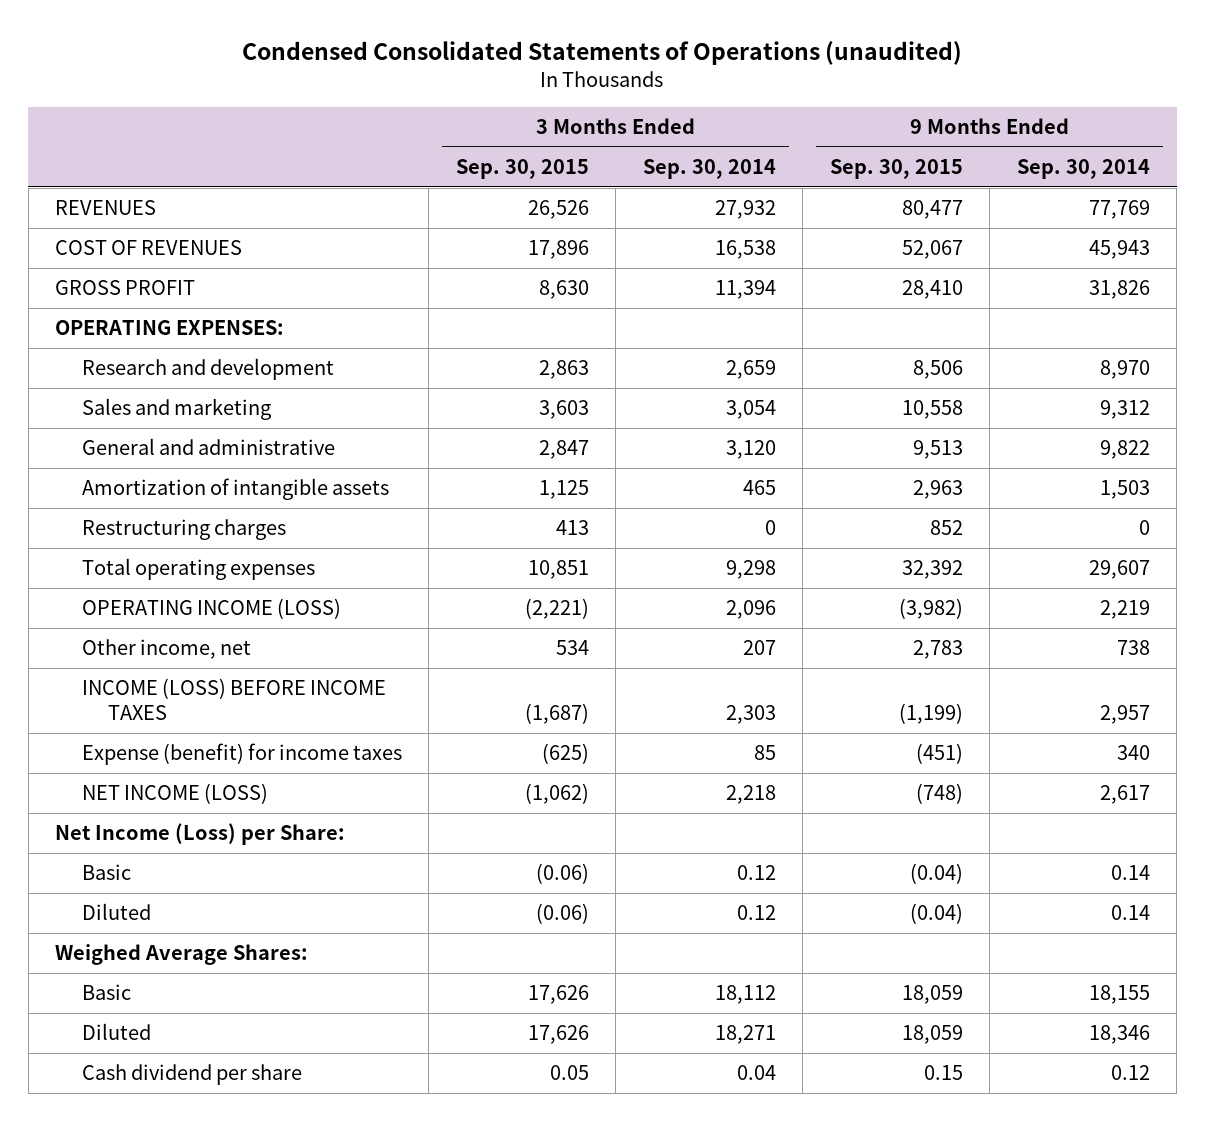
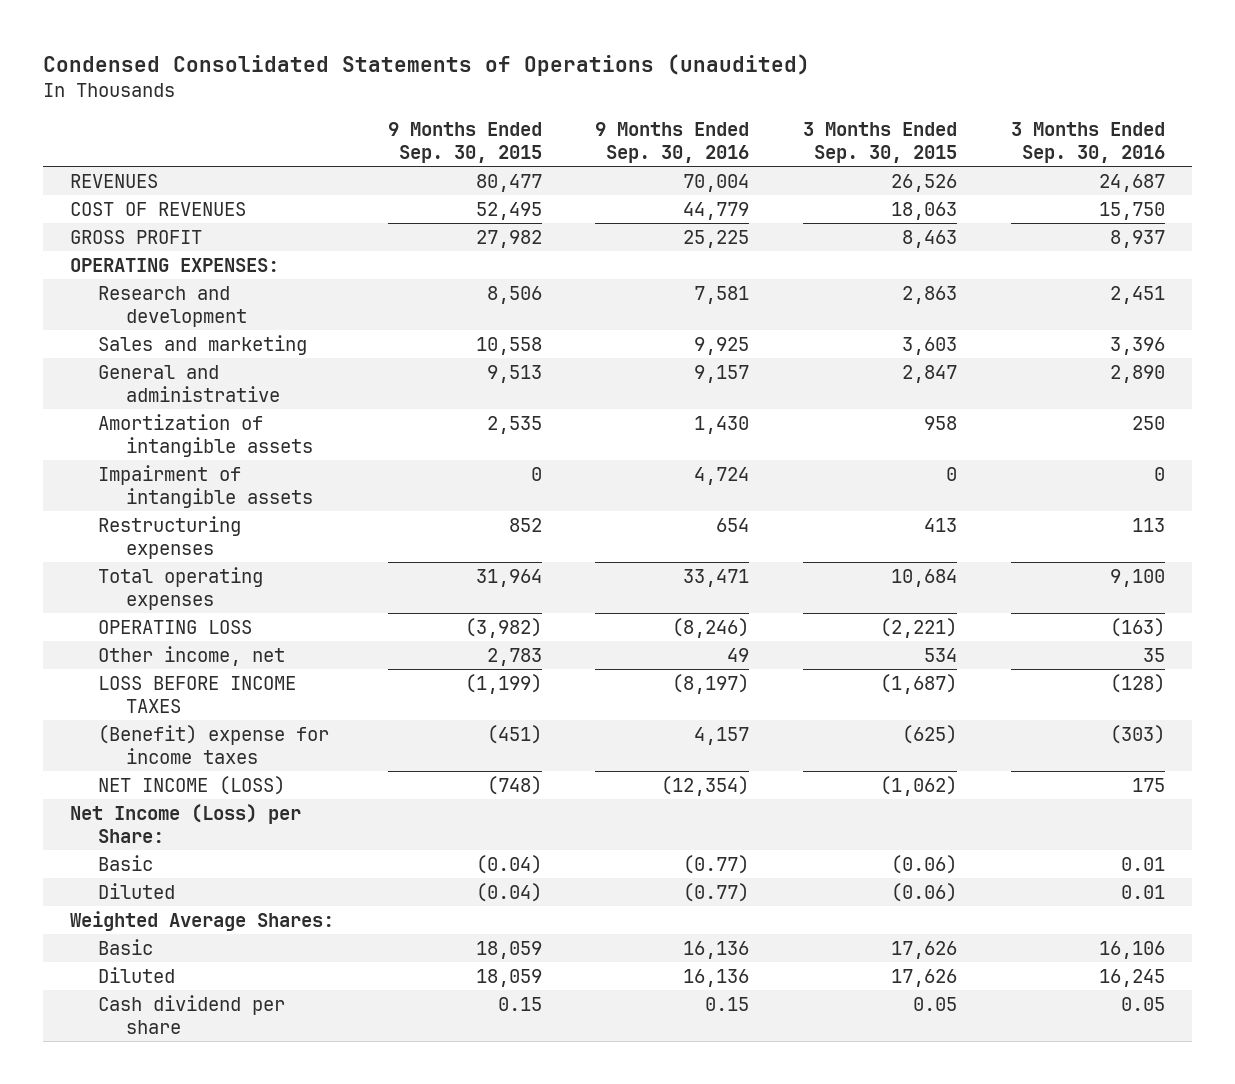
- | 3 Months Ended Sep. 30, 2015 | 3 Months Ended Sep. 30, 2014 | 9 Months Ended Sep. 30, 2015 | 9 Months Ended Sep. 30, 2014
+ | 9 Months Ended Sep. 30, 2015 | 9 Months Ended Sep. 30, 2016 | 3 Months Ended Sep. 30, 2015 | 3 Months Ended Sep. 30, 2016
- COST OF REVENUES | 17,896 | 16,538 | 52,067 | 45,943
- GROSS PROFIT | 8,630 | 11,394 | 28,410 | 31,826
+ COST OF REVENUES | 52,495 | 44,779 | 18,063 | 15,750
+ GROSS PROFIT | 27,982 | 25,225 | 8,463 | 8,937
- Amortization of intangible assets | 1,125 | 465 | 2,963 | 1,503
- Restructuring charges | 413 | 0 | 852 | 0
- Total operating expenses | 10,851 | 9,298 | 32,392 | 29,607
- OPERATING INCOME (LOSS) | (2,221) | 2,096 | (3,982) | 2,219
+ Amortization of intangible assets | 2,535 | 1,430 | 958 | 250
+ Impairment of intangible assets | 0 | 4,724 | 0 | 0
+ Restructuring expenses | 852 | 654 | 413 | 113
+ Total operating expenses | 31,964 | 33,471 | 10,684 | 9,100
+ OPERATING LOSS | (3,982) | (8,246) | (2,221) | (163)
- INCOME (LOSS) BEFORE INCOME TAXES | (1,687) | 2,303 | (1,199) | 2,957
- Expense (benefit) for income taxes | (625) | 85 | (451) | 340
+ LOSS BEFORE INCOME TAXES | (1,199) | (8,197) | (1,687) | (128)
+ (Benefit) expense for income taxes | (451) | 4,157 | (625) | (303)
- Weighed Average Shares:
+ Weighted Average Shares:

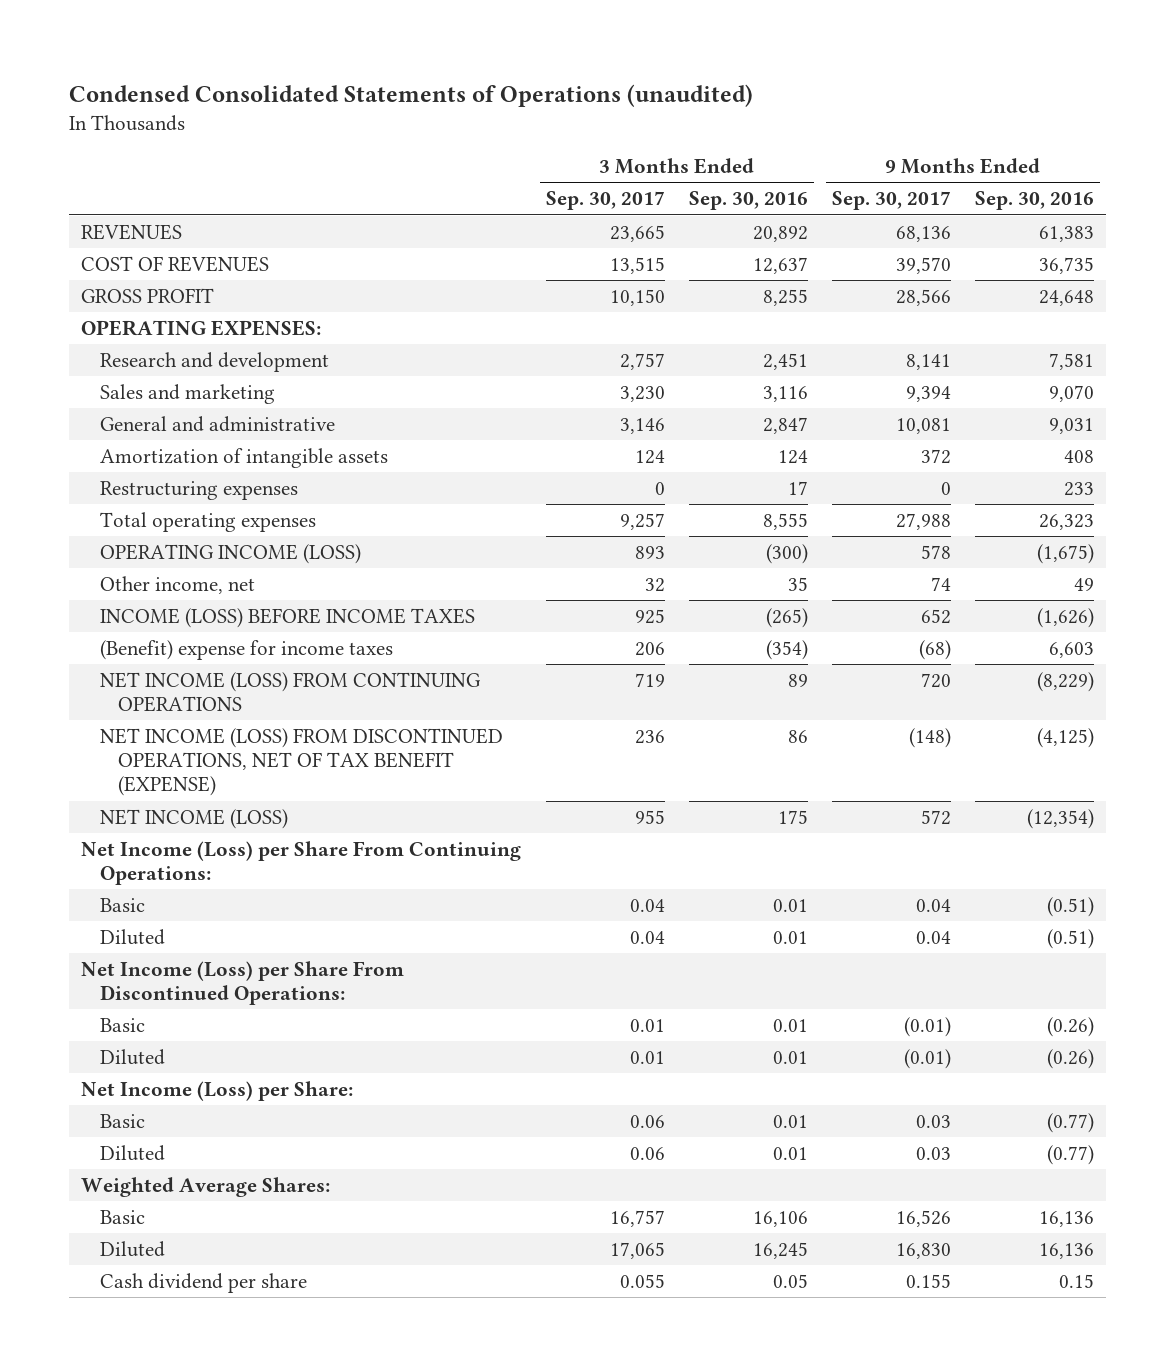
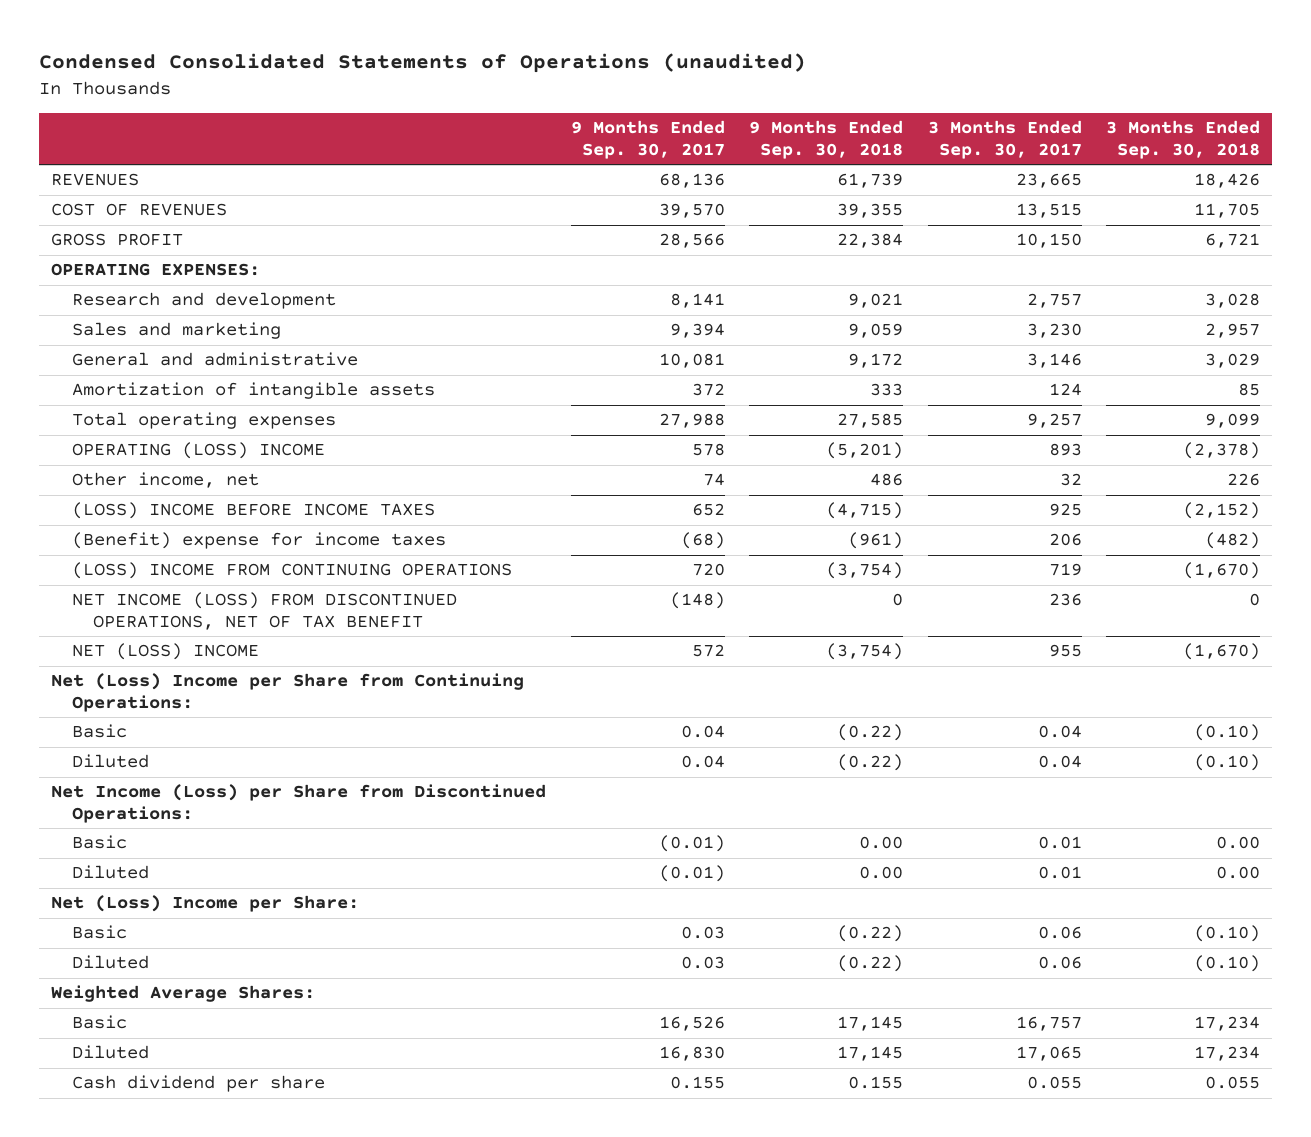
- | 3 Months Ended Sep. 30, 2017 | 3 Months Ended Sep. 30, 2016 | 9 Months Ended Sep. 30, 2017 | 9 Months Ended Sep. 30, 2016
+ | 9 Months Ended Sep. 30, 2017 | 9 Months Ended Sep. 30, 2018 | 3 Months Ended Sep. 30, 2017 | 3 Months Ended Sep. 30, 2018
- Restructuring expenses | 0 | 17 | 0 | 233
- OPERATING INCOME (LOSS) | 893 | (300) | 578 | (1,675)
+ OPERATING (LOSS) INCOME | 578 | (5,201) | 893 | (2,378)
- INCOME (LOSS) BEFORE INCOME TAXES | 925 | (265) | 652 | (1,626)
+ (LOSS) INCOME BEFORE INCOME TAXES | 652 | (4,715) | 925 | (2,152)
- NET INCOME (LOSS) FROM CONTINUING OPERATIONS | 719 | 89 | 720 | (8,229)
- NET INCOME (LOSS) FROM DISCONTINUED OPERATIONS, NET OF TAX BENEFIT (EXPENSE) | 236 | 86 | (148) | (4,125)
- NET INCOME (LOSS) | 955 | 175 | 572 | (12,354)
- Net Income (Loss) per Share From Continuing Operations:
+ (LOSS) INCOME FROM CONTINUING OPERATIONS | 720 | (3,754) | 719 | (1,670)
+ NET INCOME (LOSS) FROM DISCONTINUED OPERATIONS, NET OF TAX BENEFIT | (148) | 0 | 236 | 0
+ NET (LOSS) INCOME | 572 | (3,754) | 955 | (1,670)
+ Net (Loss) Income per Share from Continuing Operations:
- Net Income (Loss) per Share From Discontinued Operations:
+ Net Income (Loss) per Share from Discontinued Operations:
- Net Income (Loss) per Share:
+ Net (Loss) Income per Share:

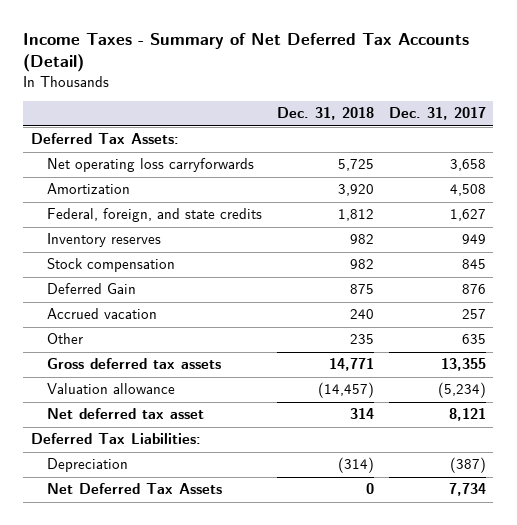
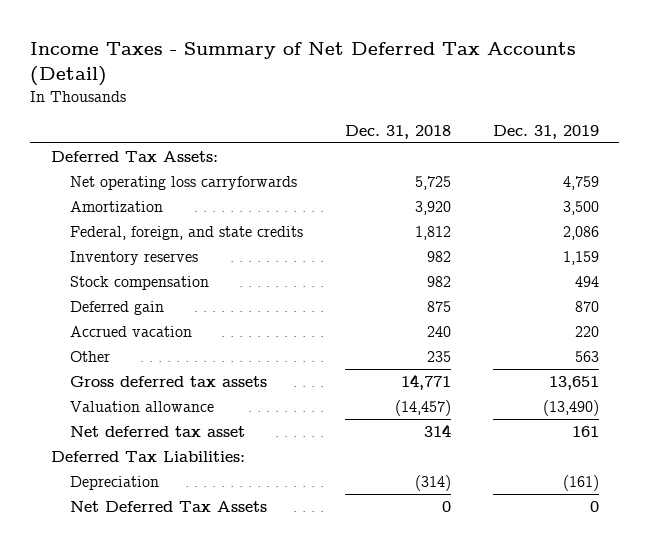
- | Dec. 31, 2018 | Dec. 31, 2017
+ | Dec. 31, 2018 | Dec. 31, 2019
- Deferred Gain | 875 | 876
+ Deferred gain | 875 | 870

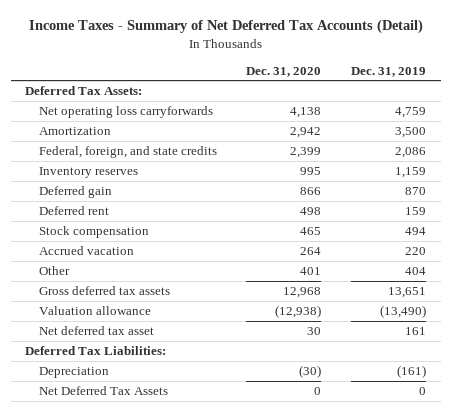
- | Dec. 31, 2018 | Dec. 31, 2019
+ | Dec. 31, 2020 | Dec. 31, 2019
+ Deferred rent | 498 | 159
moved down: Stock compensation | 465 | 494
- Other | 235 | 563
+ Other | 401 | 404

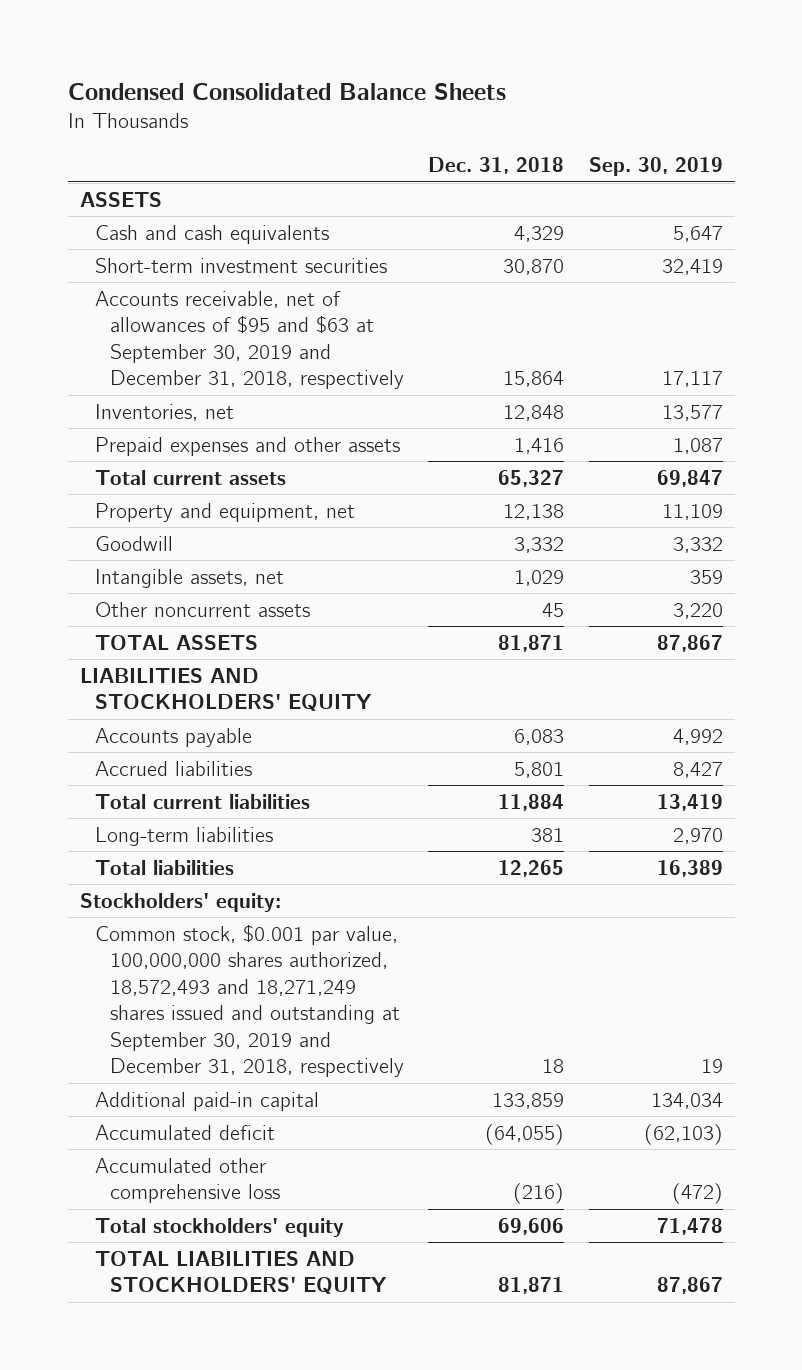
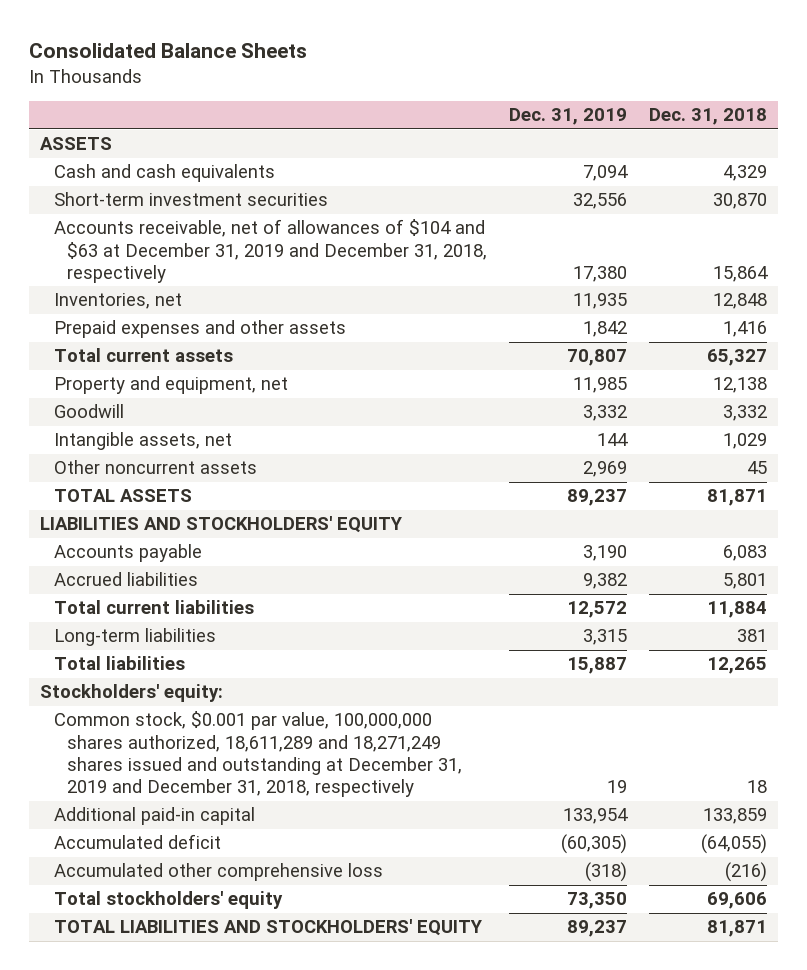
- Condensed Consolidated Balance Sheets
+ Consolidated Balance Sheets
- | Dec. 31, 2018 | Sep. 30, 2019
+ | Dec. 31, 2019 | Dec. 31, 2018
- Accounts receivable, net of allowances of $95 and $63 at September 30, 2019 and December 31, 2018, respectively | 15,864 | 17,117
+ Accounts receivable, net of allowances of $104 and $63 at December 31, 2019 and December 31, 2018, respectively | 17,380 | 15,864
- Common stock, $0.001 par value, 100,000,000 shares authorized, 18,572,493 and 18,271,249 shares issued and outstanding at September 30, 2019 and December 31, 2018, respectively | 18 | 19
+ Common stock, $0.001 par value, 100,000,000 shares authorized, 18,611,289 and 18,271,249 shares issued and outstanding at December 31, 2019 and December 31, 2018, respectively | 19 | 18

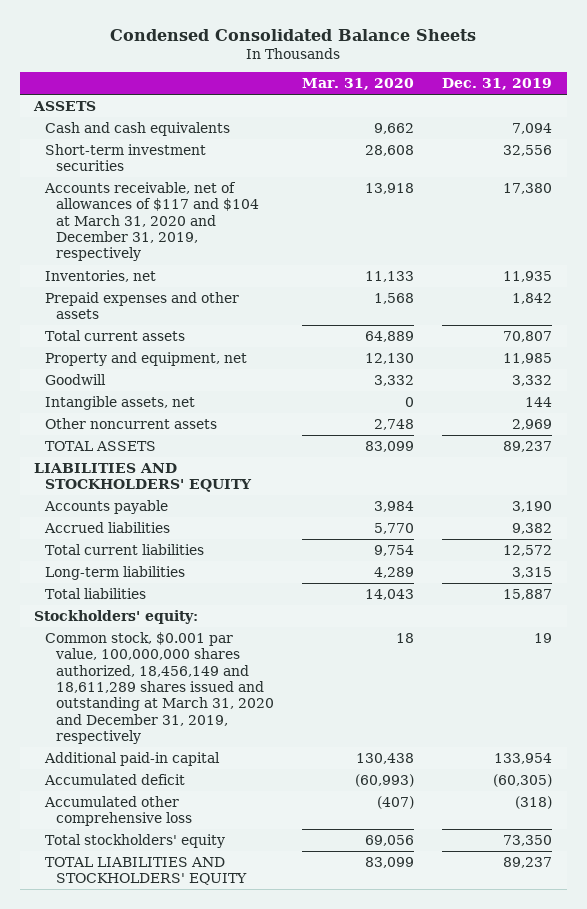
- Consolidated Balance Sheets
+ Condensed Consolidated Balance Sheets
- | Dec. 31, 2019 | Dec. 31, 2018
+ | Mar. 31, 2020 | Dec. 31, 2019
- Accounts receivable, net of allowances of $104 and $63 at December 31, 2019 and December 31, 2018, respectively | 17,380 | 15,864
+ Accounts receivable, net of allowances of $117 and $104 at March 31, 2020 and December 31, 2019, respectively | 13,918 | 17,380
- Common stock, $0.001 par value, 100,000,000 shares authorized, 18,611,289 and 18,271,249 shares issued and outstanding at December 31, 2019 and December 31, 2018, respectively | 19 | 18
+ Common stock, $0.001 par value, 100,000,000 shares authorized, 18,456,149 and 18,611,289 shares issued and outstanding at March 31, 2020 and December 31, 2019, respectively | 18 | 19

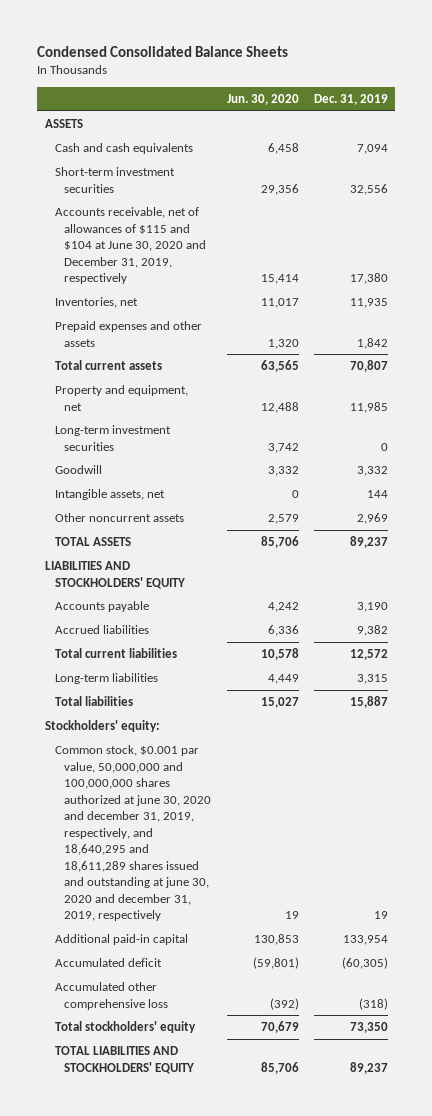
- | Mar. 31, 2020 | Dec. 31, 2019
+ | Jun. 30, 2020 | Dec. 31, 2019
- Accounts receivable, net of allowances of $117 and $104 at March 31, 2020 and December 31, 2019, respectively | 13,918 | 17,380
+ Accounts receivable, net of allowances of $115 and $104 at June 30, 2020 and December 31, 2019, respectively | 15,414 | 17,380
+ Long-term investment securities | 3,742 | 0
- Common stock, $0.001 par value, 100,000,000 shares authorized, 18,456,149 and 18,611,289 shares issued and outstanding at March 31, 2020 and December 31, 2019, respectively | 18 | 19
+ Common stock, $0.001 par value, 50,000,000 and 100,000,000 shares authorized at june 30, 2020 and december 31, 2019, respectively, and 18,640,295 and 18,611,289 shares issued and outstanding at june 30, 2020 and december 31, 2019, respectively | 19 | 19

